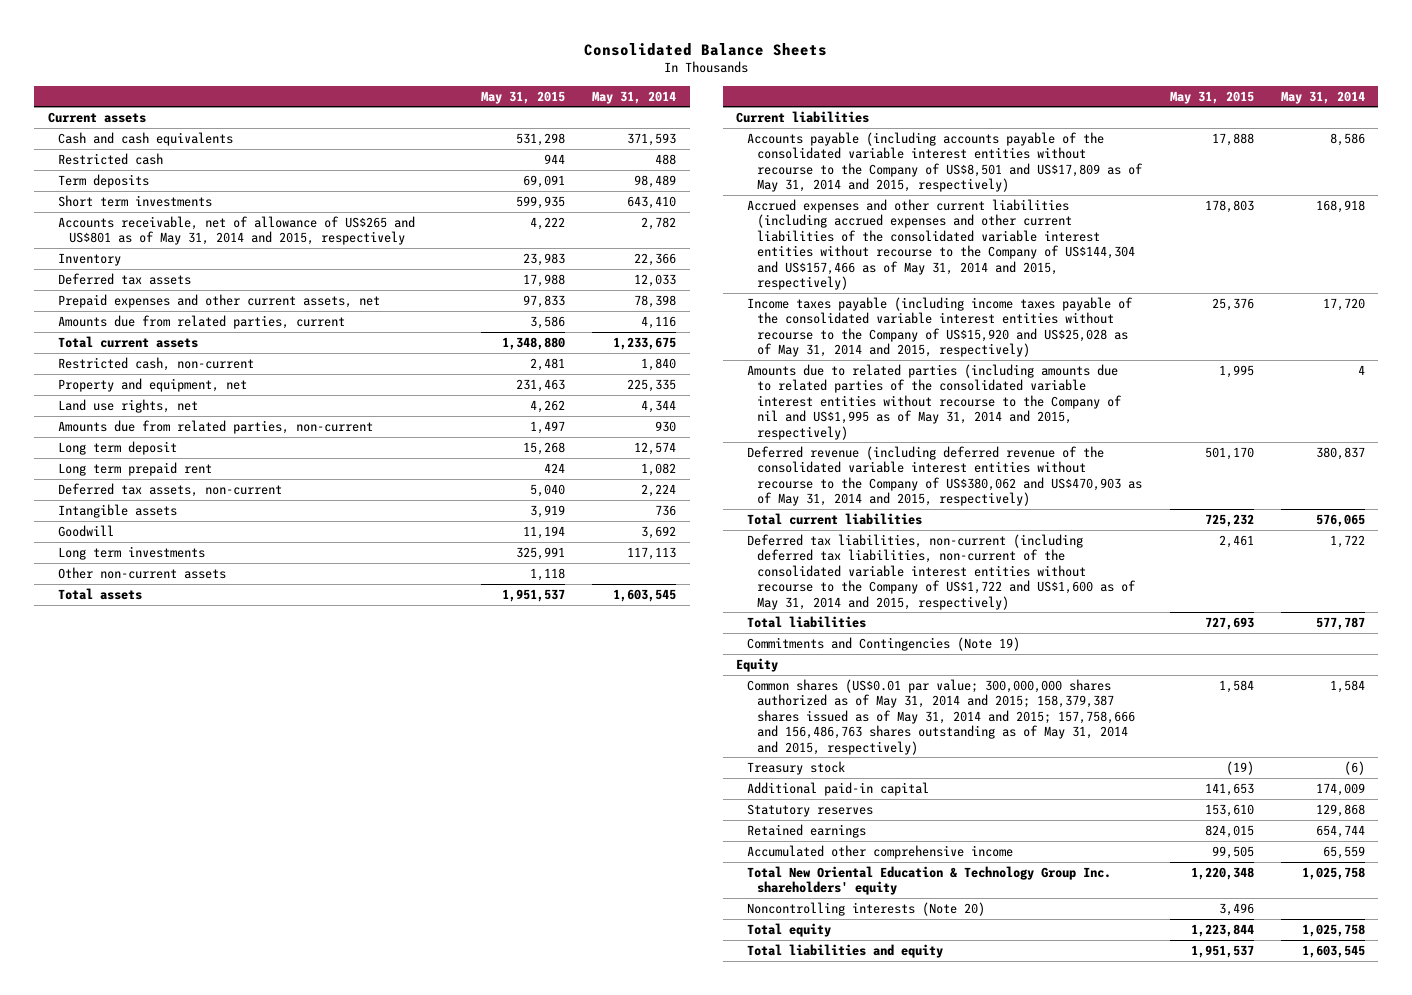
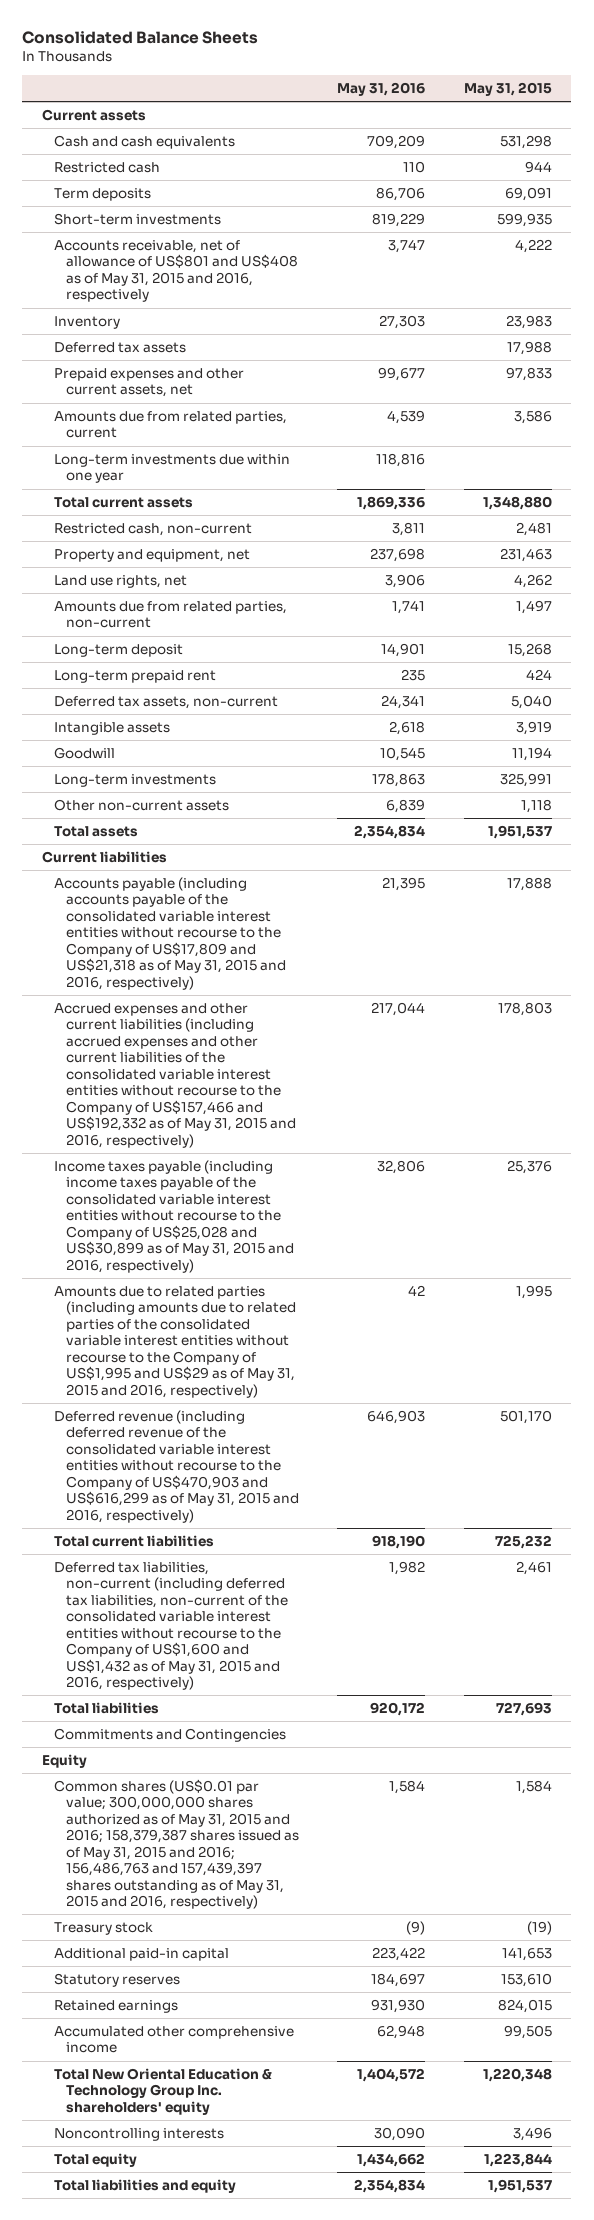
- | May 31, 2015 | May 31, 2014
+ | May 31, 2016 | May 31, 2015
- Short term investments | 599,935 | 643,410
- Accounts receivable, net of allowance of US$265 and US$801 as of May 31, 2014 and 2015, respectively | 4,222 | 2,782
+ Short-term investments | 819,229 | 599,935
+ Accounts receivable, net of allowance of US$801 and US$408 as of May 31, 2015 and 2016, respectively | 3,747 | 4,222
+ Long-term investments due within one year | 118,816 |
- Long term deposit | 15,268 | 12,574
- Long term prepaid rent | 424 | 1,082
+ Long-term deposit | 14,901 | 15,268
+ Long-term prepaid rent | 235 | 424
- Long term investments | 325,991 | 117,113
+ Long-term investments | 178,863 | 325,991
- Accounts payable (including accounts payable of the consolidated variable interest entities without recourse to the Company of US$8,501 and US$17,809 as of May 31, 2014 and 2015, respectively) | 17,888 | 8,586
- Accrued expenses and other current liabilities (including accrued expenses and other current liabilities of the consolidated variable interest entities without recourse to the Company of US$144,304 and US$157,466 as of May 31, 2014 and 2015, respectively) | 178,803 | 168,918
- Income taxes payable (including income taxes payable of the consolidated variable interest entities without recourse to the Company of US$15,920 and US$25,028 as of May 31, 2014 and 2015, respectively) | 25,376 | 17,720
- Amounts due to related parties (including amounts due to related parties of the consolidated variable interest entities without recourse to the Company of nil and US$1,995 as of May 31, 2014 and 2015, respectively) | 1,995 | 4
- Deferred revenue (including deferred revenue of the consolidated variable interest entities without recourse to the Company of US$380,062 and US$470,903 as of May 31, 2014 and 2015, respectively) | 501,170 | 380,837
+ Accounts payable (including accounts payable of the consolidated variable interest entities without recourse to the Company of US$17,809 and US$21,318 as of May 31, 2015 and 2016, respectively) | 21,395 | 17,888
+ Accrued expenses and other current liabilities (including accrued expenses and other current liabilities of the consolidated variable interest entities without recourse to the Company of US$157,466 and US$192,332 as of May 31, 2015 and 2016, respectively) | 217,044 | 178,803
+ Income taxes payable (including income taxes payable of the consolidated variable interest entities without recourse to the Company of US$25,028 and US$30,899 as of May 31, 2015 and 2016, respectively) | 32,806 | 25,376
+ Amounts due to related parties (including amounts due to related parties of the consolidated variable interest entities without recourse to the Company of US$1,995 and US$29 as of May 31, 2015 and 2016, respectively) | 42 | 1,995
+ Deferred revenue (including deferred revenue of the consolidated variable interest entities without recourse to the Company of US$470,903 and US$616,299 as of May 31, 2015 and 2016, respectively) | 646,903 | 501,170
- Deferred tax liabilities, non-current (including deferred tax liabilities, non-current of the consolidated variable interest entities without recourse to the Company of US$1,722 and US$1,600 as of May 31, 2014 and 2015, respectively) | 2,461 | 1,722
+ Deferred tax liabilities, non-current (including deferred tax liabilities, non-current of the consolidated variable interest entities without recourse to the Company of US$1,600 and US$1,432 as of May 31, 2015 and 2016, respectively) | 1,982 | 2,461
- Commitments and Contingencies (Note 19)
+ Commitments and Contingencies
- Common shares (US$0.01 par value; 300,000,000 shares authorized as of May 31, 2014 and 2015; 158,379,387 shares issued as of May 31, 2014 and 2015; 157,758,666 and 156,486,763 shares outstanding as of May 31, 2014 and 2015, respectively) | 1,584 | 1,584
+ Common shares (US$0.01 par value; 300,000,000 shares authorized as of May 31, 2015 and 2016; 158,379,387 shares issued as of May 31, 2015 and 2016; 156,486,763 and 157,439,397 shares outstanding as of May 31, 2015 and 2016, respectively) | 1,584 | 1,584
- Noncontrolling interests (Note 20) | 3,496 |
+ Noncontrolling interests | 30,090 | 3,496

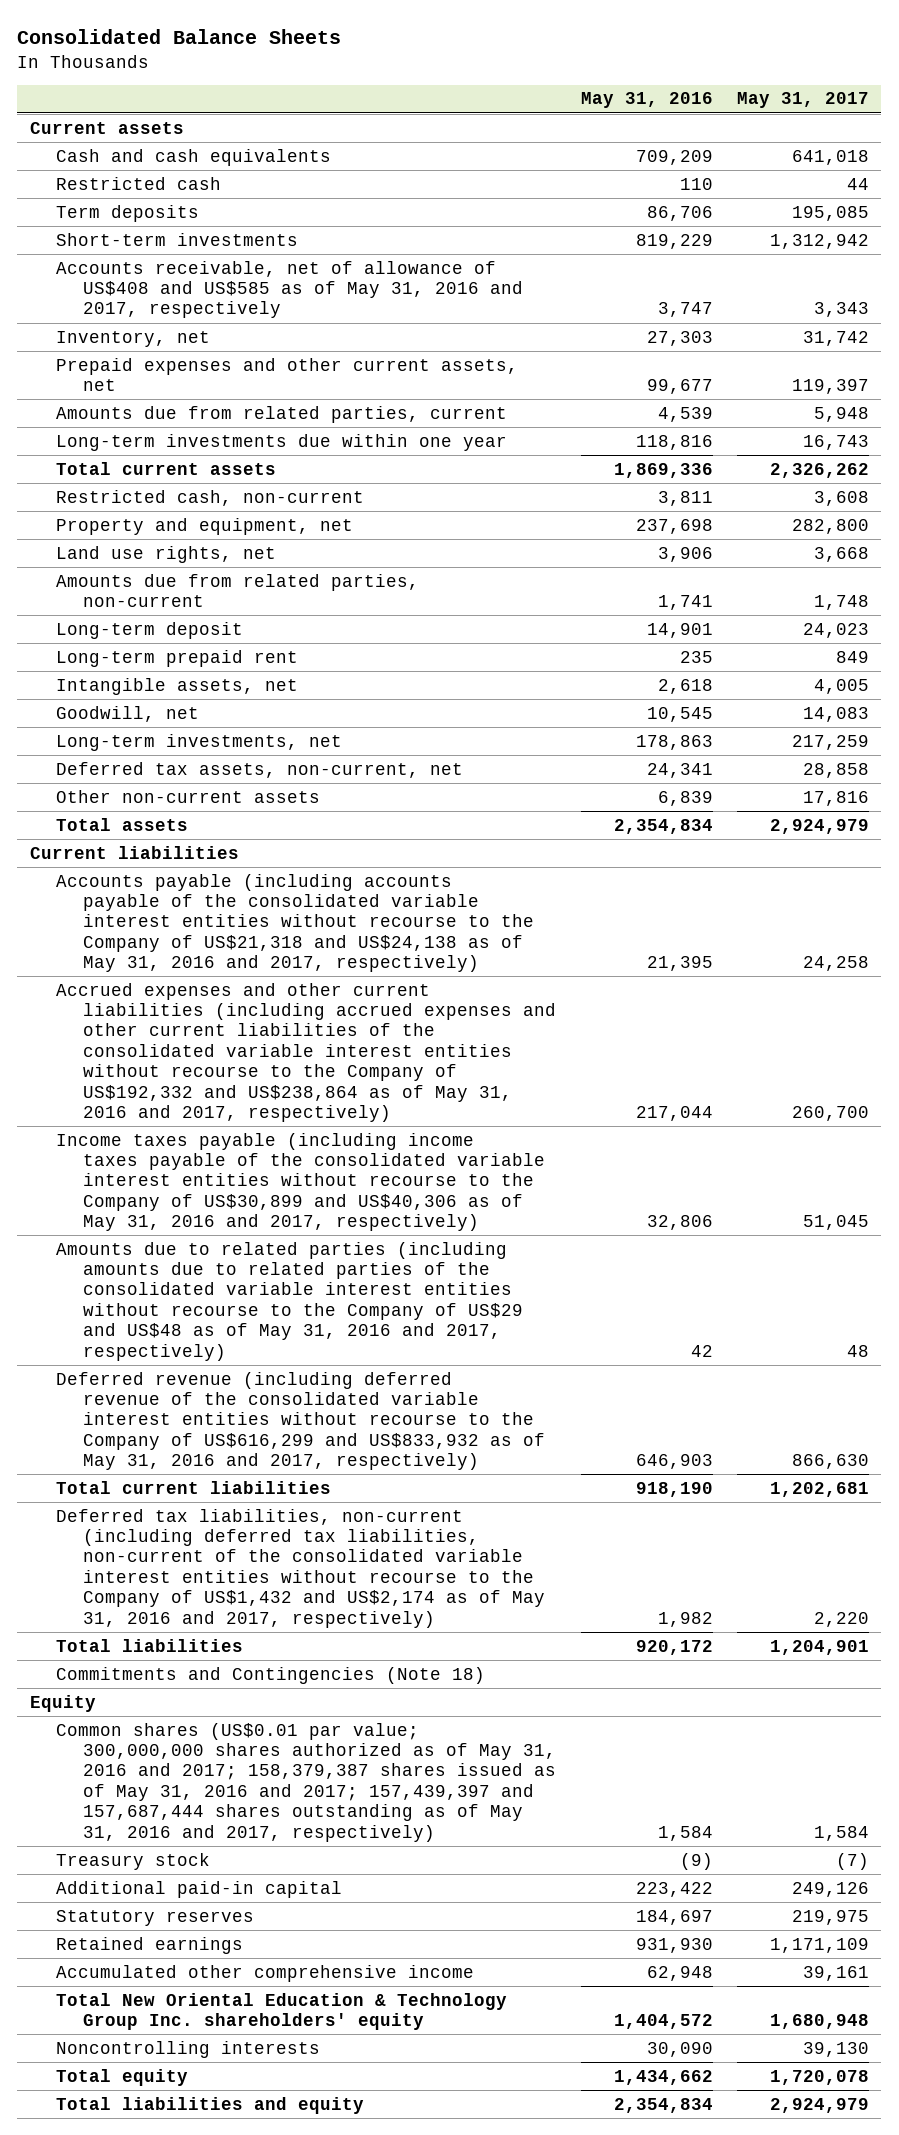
- | May 31, 2016 | May 31, 2015
+ | May 31, 2016 | May 31, 2017
- Accounts receivable, net of allowance of US$801 and US$408 as of May 31, 2015 and 2016, respectively | 3,747 | 4,222
- Inventory | 27,303 | 23,983
- Deferred tax assets | | 17,988
+ Accounts receivable, net of allowance of US$408 and US$585 as of May 31, 2016 and 2017, respectively | 3,747 | 3,343
+ Inventory, net | 27,303 | 31,742
- Deferred tax assets, non-current | 24,341 | 5,040
- Intangible assets | 2,618 | 3,919
- Goodwill | 10,545 | 11,194
- Long-term investments | 178,863 | 325,991
+ Intangible assets, net | 2,618 | 4,005
+ Goodwill, net | 10,545 | 14,083
+ Long-term investments, net | 178,863 | 217,259
+ Deferred tax assets, non-current, net | 24,341 | 28,858
- Accounts payable (including accounts payable of the consolidated variable interest entities without recourse to the Company of US$17,809 and US$21,318 as of May 31, 2015 and 2016, respectively) | 21,395 | 17,888
- Accrued expenses and other current liabilities (including accrued expenses and other current liabilities of the consolidated variable interest entities without recourse to the Company of US$157,466 and US$192,332 as of May 31, 2015 and 2016, respectively) | 217,044 | 178,803
- Income taxes payable (including income taxes payable of the consolidated variable interest entities without recourse to the Company of US$25,028 and US$30,899 as of May 31, 2015 and 2016, respectively) | 32,806 | 25,376
- Amounts due to related parties (including amounts due to related parties of the consolidated variable interest entities without recourse to the Company of US$1,995 and US$29 as of May 31, 2015 and 2016, respectively) | 42 | 1,995
- Deferred revenue (including deferred revenue of the consolidated variable interest entities without recourse to the Company of US$470,903 and US$616,299 as of May 31, 2015 and 2016, respectively) | 646,903 | 501,170
+ Accounts payable (including accounts payable of the consolidated variable interest entities without recourse to the Company of US$21,318 and US$24,138 as of May 31, 2016 and 2017, respectively) | 21,395 | 24,258
+ Accrued expenses and other current liabilities (including accrued expenses and other current liabilities of the consolidated variable interest entities without recourse to the Company of US$192,332 and US$238,864 as of May 31, 2016 and 2017, respectively) | 217,044 | 260,700
+ Income taxes payable (including income taxes payable of the consolidated variable interest entities without recourse to the Company of US$30,899 and US$40,306 as of May 31, 2016 and 2017, respectively) | 32,806 | 51,045
+ Amounts due to related parties (including amounts due to related parties of the consolidated variable interest entities without recourse to the Company of US$29 and US$48 as of May 31, 2016 and 2017, respectively) | 42 | 48
+ Deferred revenue (including deferred revenue of the consolidated variable interest entities without recourse to the Company of US$616,299 and US$833,932 as of May 31, 2016 and 2017, respectively) | 646,903 | 866,630
- Deferred tax liabilities, non-current (including deferred tax liabilities, non-current of the consolidated variable interest entities without recourse to the Company of US$1,600 and US$1,432 as of May 31, 2015 and 2016, respectively) | 1,982 | 2,461
+ Deferred tax liabilities, non-current (including deferred tax liabilities, non-current of the consolidated variable interest entities without recourse to the Company of US$1,432 and US$2,174 as of May 31, 2016 and 2017, respectively) | 1,982 | 2,220
- Commitments and Contingencies
+ Commitments and Contingencies (Note 18)
- Common shares (US$0.01 par value; 300,000,000 shares authorized as of May 31, 2015 and 2016; 158,379,387 shares issued as of May 31, 2015 and 2016; 156,486,763 and 157,439,397 shares outstanding as of May 31, 2015 and 2016, respectively) | 1,584 | 1,584
+ Common shares (US$0.01 par value; 300,000,000 shares authorized as of May 31, 2016 and 2017; 158,379,387 shares issued as of May 31, 2016 and 2017; 157,439,397 and 157,687,444 shares outstanding as of May 31, 2016 and 2017, respectively) | 1,584 | 1,584

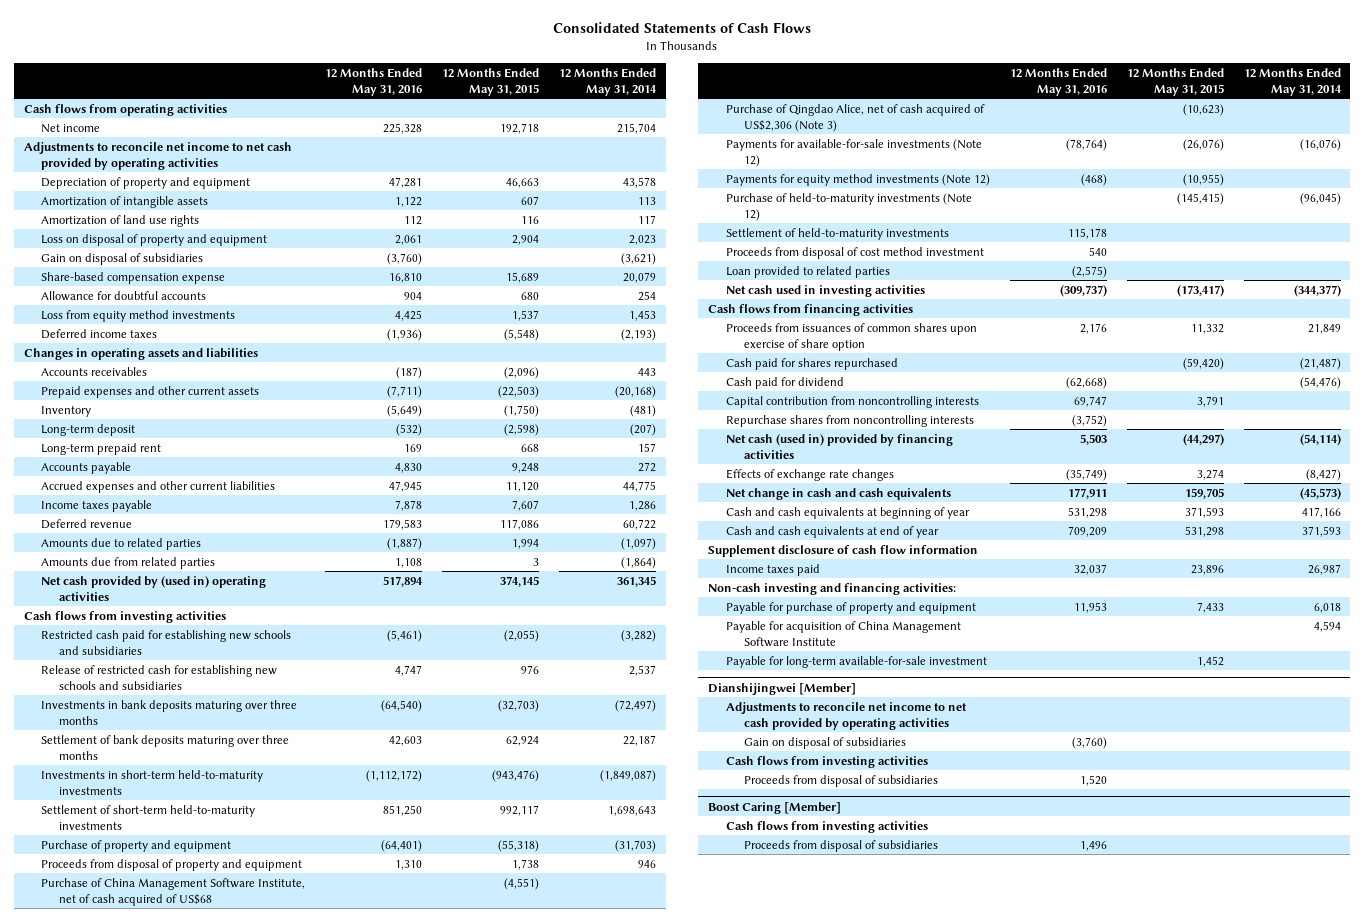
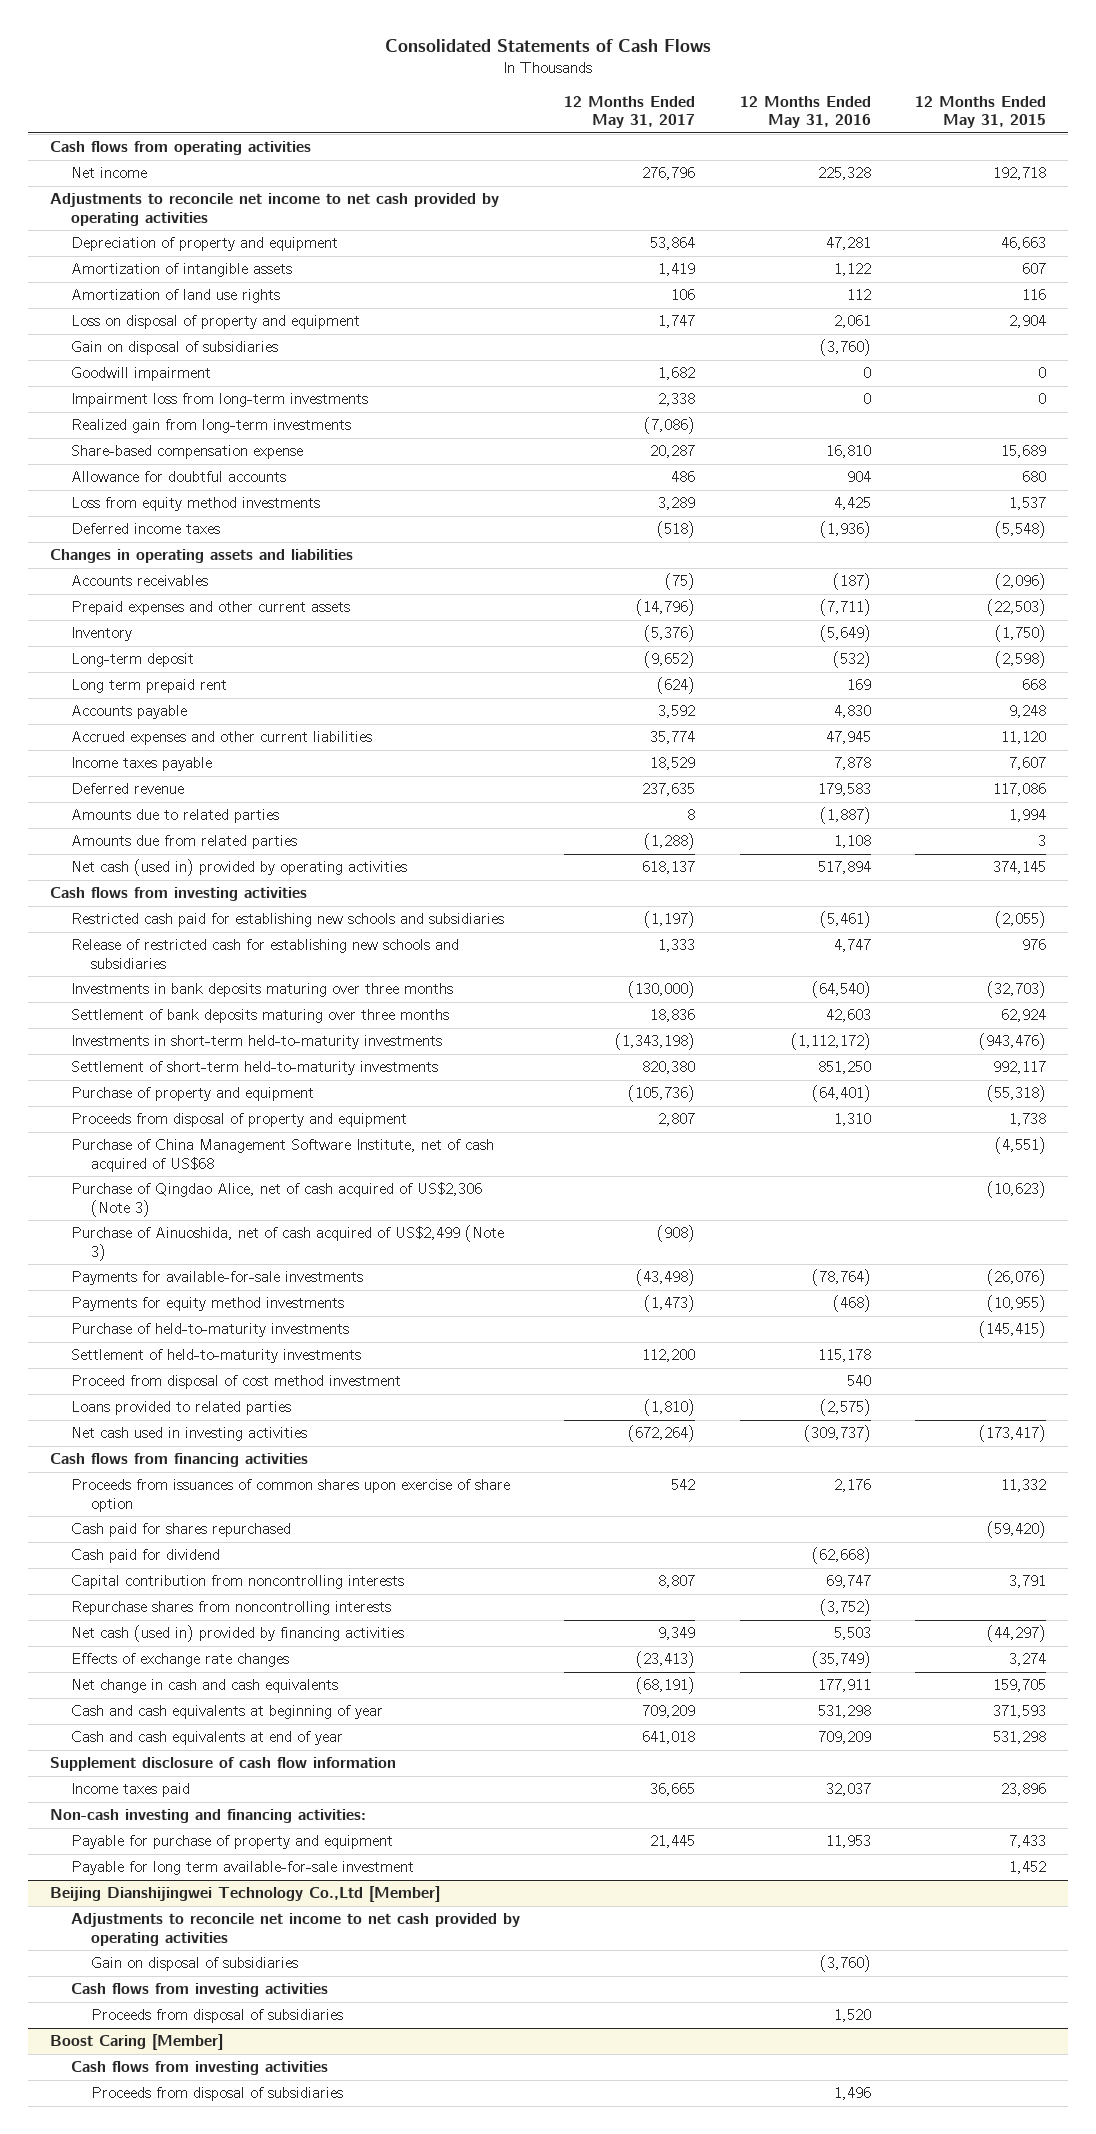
- | 12 Months Ended May 31, 2016 | 12 Months Ended May 31, 2015 | 12 Months Ended May 31, 2014
+ | 12 Months Ended May 31, 2017 | 12 Months Ended May 31, 2016 | 12 Months Ended May 31, 2015
+ Goodwill impairment | 1,682 | 0 | 0
+ Impairment loss from long-term investments | 2,338 | 0 | 0
+ Realized gain from long-term investments | (7,086) | |
- Long-term prepaid rent | 169 | 668 | 157
+ Long term prepaid rent | (624) | 169 | 668
- Net cash provided by (used in) operating activities | 517,894 | 374,145 | 361,345
+ Net cash (used in) provided by operating activities | 618,137 | 517,894 | 374,145
- Payments for available-for-sale investments (Note 12) | (78,764) | (26,076) | (16,076)
- Payments for equity method investments (Note 12) | (468) | (10,955) |
- Purchase of held-to-maturity investments (Note 12) | | (145,415) | (96,045)
+ Purchase of Ainuoshida, net of cash acquired of US$2,499 (Note 3) | (908) | |
+ Payments for available-for-sale investments | (43,498) | (78,764) | (26,076)
+ Payments for equity method investments | (1,473) | (468) | (10,955)
+ Purchase of held-to-maturity investments | | | (145,415)
- Proceeds from disposal of cost method investment | 540 | |
- Loan provided to related parties | (2,575) | |
+ Proceed from disposal of cost method investment | | 540 |
+ Loans provided to related parties | (1,810) | (2,575) |
- Payable for acquisition of China Management Software Institute | | | 4,594
- Payable for long-term available-for-sale investment | | 1,452 |
- Dianshijingwei [Member]
+ Payable for long term available-for-sale investment | | | 1,452
+ Beijing Dianshijingwei Technology Co.,Ltd [Member]

